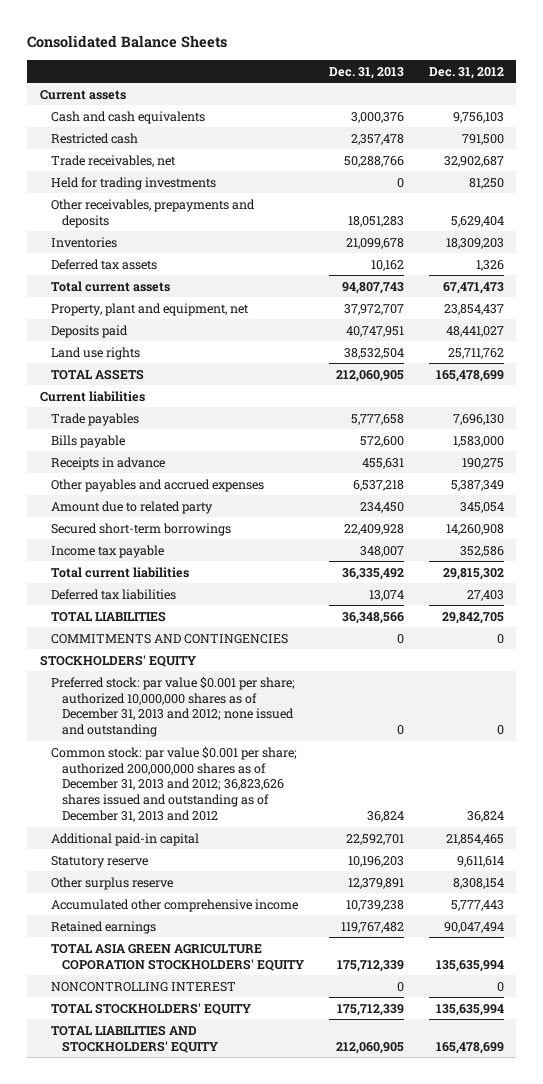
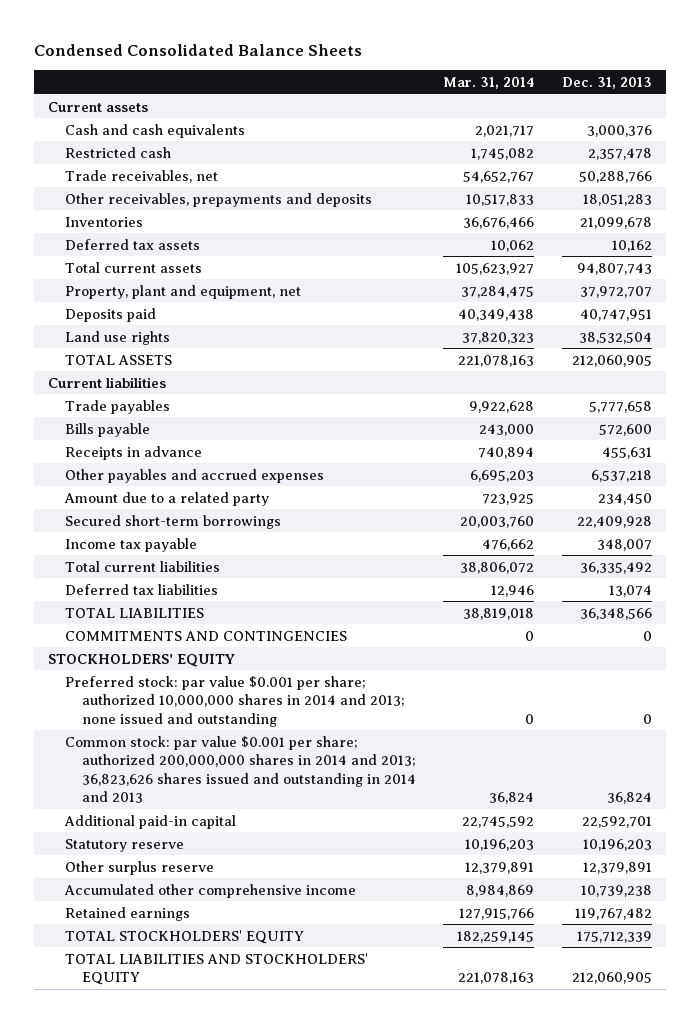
- Consolidated Balance Sheets
+ Condensed Consolidated Balance Sheets
- | Dec. 31, 2013 | Dec. 31, 2012
+ | Mar. 31, 2014 | Dec. 31, 2013
- Held for trading investments | 0 | 81,250
- Amount due to related party | 234,450 | 345,054
+ Amount due to a related party | 723,925 | 234,450
- Preferred stock: par value $0.001 per share; authorized 10,000,000 shares as of December 31, 2013 and 2012; none issued and outstanding | 0 | 0
- Common stock: par value $0.001 per share; authorized 200,000,000 shares as of December 31, 2013 and 2012; 36,823,626 shares issued and outstanding as of December 31, 2013 and 2012 | 36,824 | 36,824
+ Preferred stock: par value $0.001 per share; authorized 10,000,000 shares in 2014 and 2013; none issued and outstanding | 0 | 0
+ Common stock: par value $0.001 per share; authorized 200,000,000 shares in 2014 and 2013; 36,823,626 shares issued and outstanding in 2014 and 2013 | 36,824 | 36,824
- TOTAL ASIA GREEN AGRICULTURE COPORATION STOCKHOLDERS' EQUITY | 175,712,339 | 135,635,994
- NONCONTROLLING INTEREST | 0 | 0

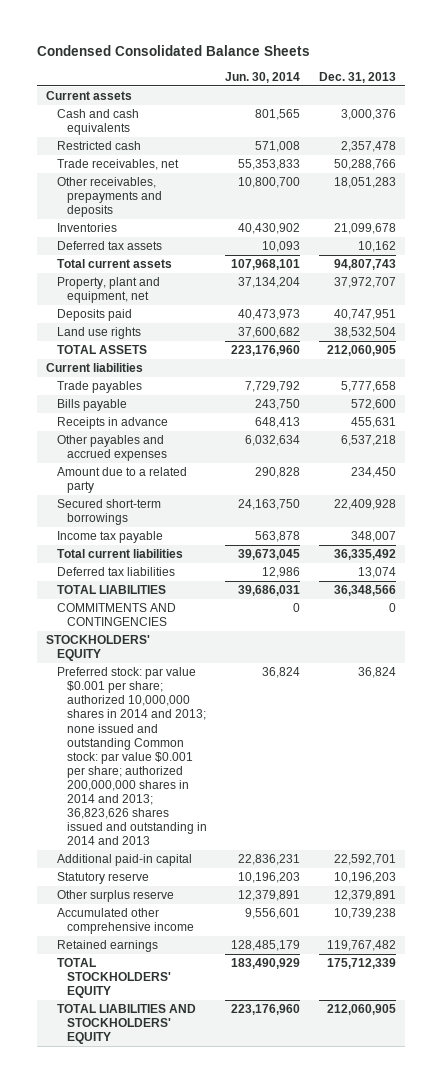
- | Mar. 31, 2014 | Dec. 31, 2013
+ | Jun. 30, 2014 | Dec. 31, 2013
- Preferred stock: par value $0.001 per share; authorized 10,000,000 shares in 2014 and 2013; none issued and outstanding | 0 | 0
- Common stock: par value $0.001 per share; authorized 200,000,000 shares in 2014 and 2013; 36,823,626 shares issued and outstanding in 2014 and 2013 | 36,824 | 36,824
+ Preferred stock: par value $0.001 per share; authorized 10,000,000 shares in 2014 and 2013; none issued and outstanding Common stock: par value $0.001 per share; authorized 200,000,000 shares in 2014 and 2013; 36,823,626 shares issued and outstanding in 2014 and 2013 | 36,824 | 36,824

